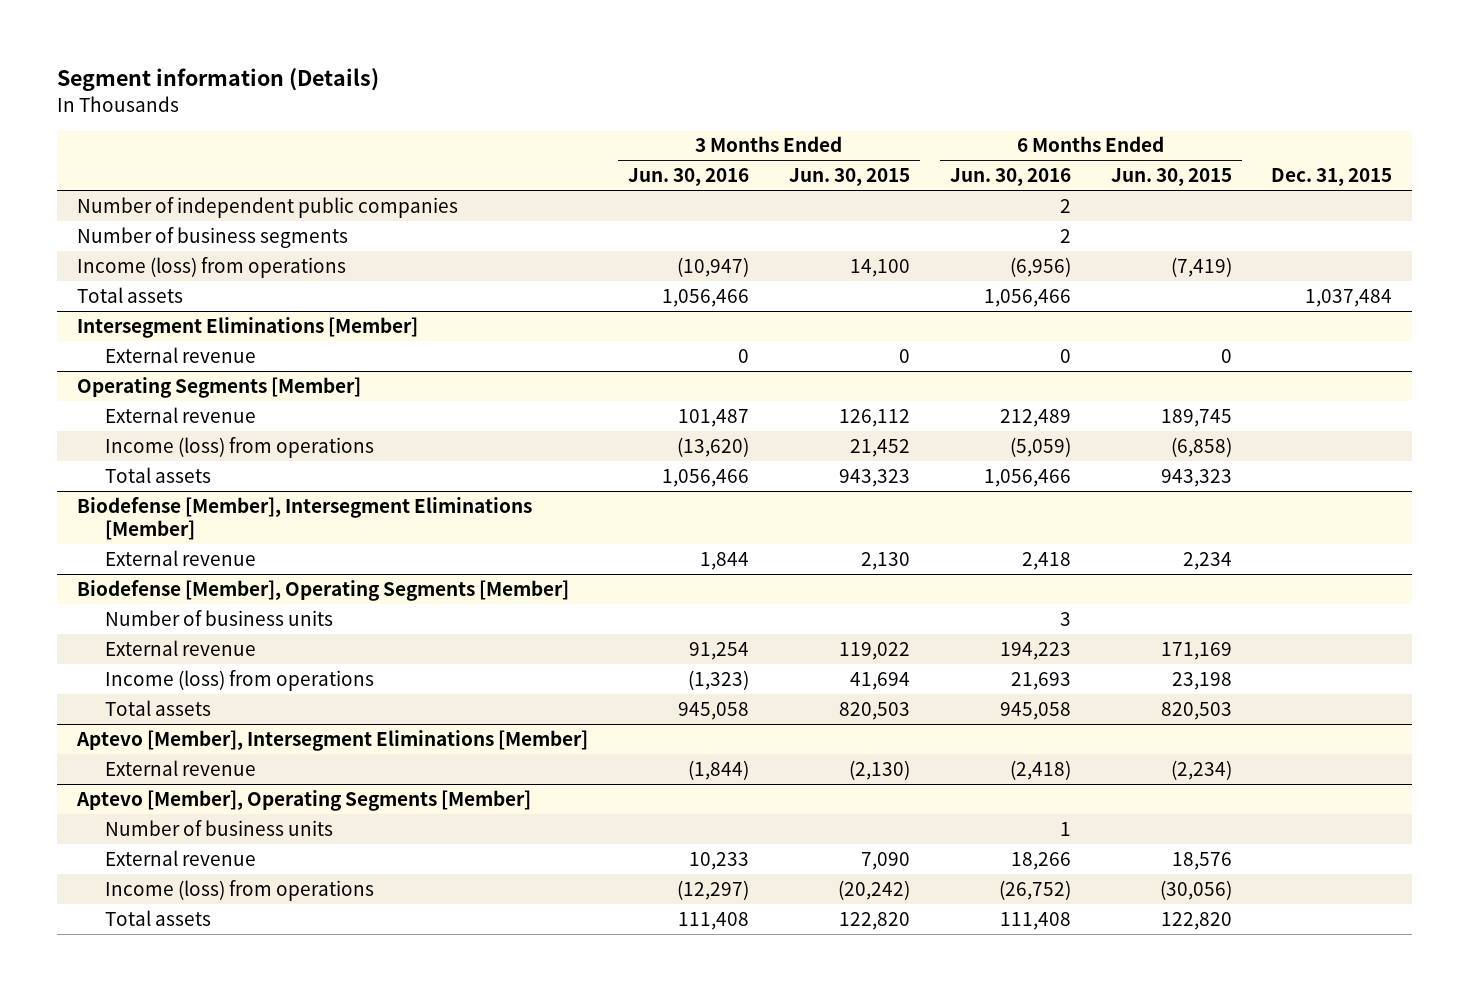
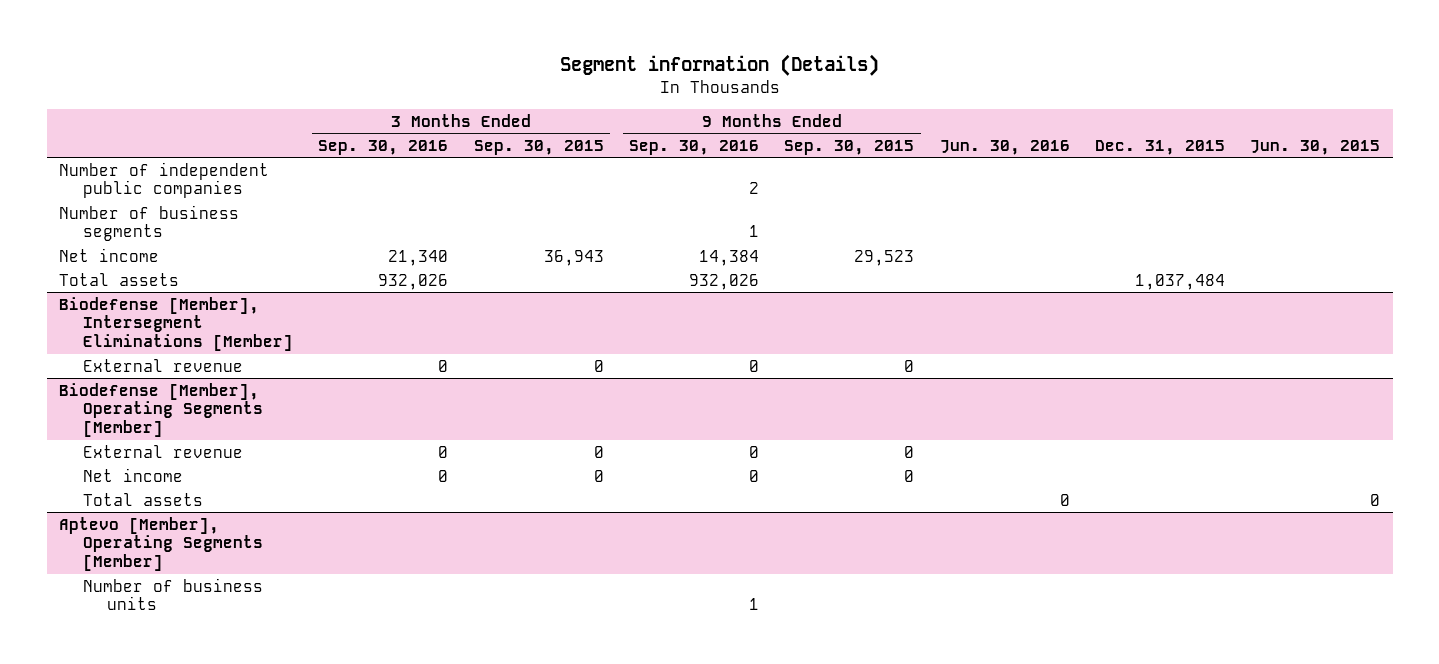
- | 3 Months Ended Jun. 30, 2016 | 3 Months Ended Jun. 30, 2015 | 6 Months Ended Jun. 30, 2016 | 6 Months Ended Jun. 30, 2015 | Dec. 31, 2015
+ | 3 Months Ended Sep. 30, 2016 | 3 Months Ended Sep. 30, 2015 | 9 Months Ended Sep. 30, 2016 | 9 Months Ended Sep. 30, 2015 | Jun. 30, 2016 | Dec. 31, 2015 | Jun. 30, 2015
- Income (loss) from operations | (10,947) | 14,100 | (6,956) | (7,419) |
+ Net income | 21,340 | 36,943 | 14,384 | 29,523 | | |
- Intersegment Eliminations [Member]
- External revenue | 0 | 0 | 0 | 0 |
- Operating Segments [Member]
- External revenue | 101,487 | 126,112 | 212,489 | 189,745 |
- Income (loss) from operations | (13,620) | 21,452 | (5,059) | (6,858) |
- Total assets | 1,056,466 | 943,323 | 1,056,466 | 943,323 |
@ Biodefense [Member], Operating Segments [Member]
- Number of business units | | | 3 | |
- Income (loss) from operations | (1,323) | 41,694 | 21,693 | 23,198 |
+ Net income | 0 | 0 | 0 | 0 | | |
- Aptevo [Member], Intersegment Eliminations [Member]
- External revenue | (1,844) | (2,130) | (2,418) | (2,234) |
@ Aptevo [Member], Operating Segments [Member]
- External revenue | 10,233 | 7,090 | 18,266 | 18,576 |
- Income (loss) from operations | (12,297) | (20,242) | (26,752) | (30,056) |
- Total assets | 111,408 | 122,820 | 111,408 | 122,820 |

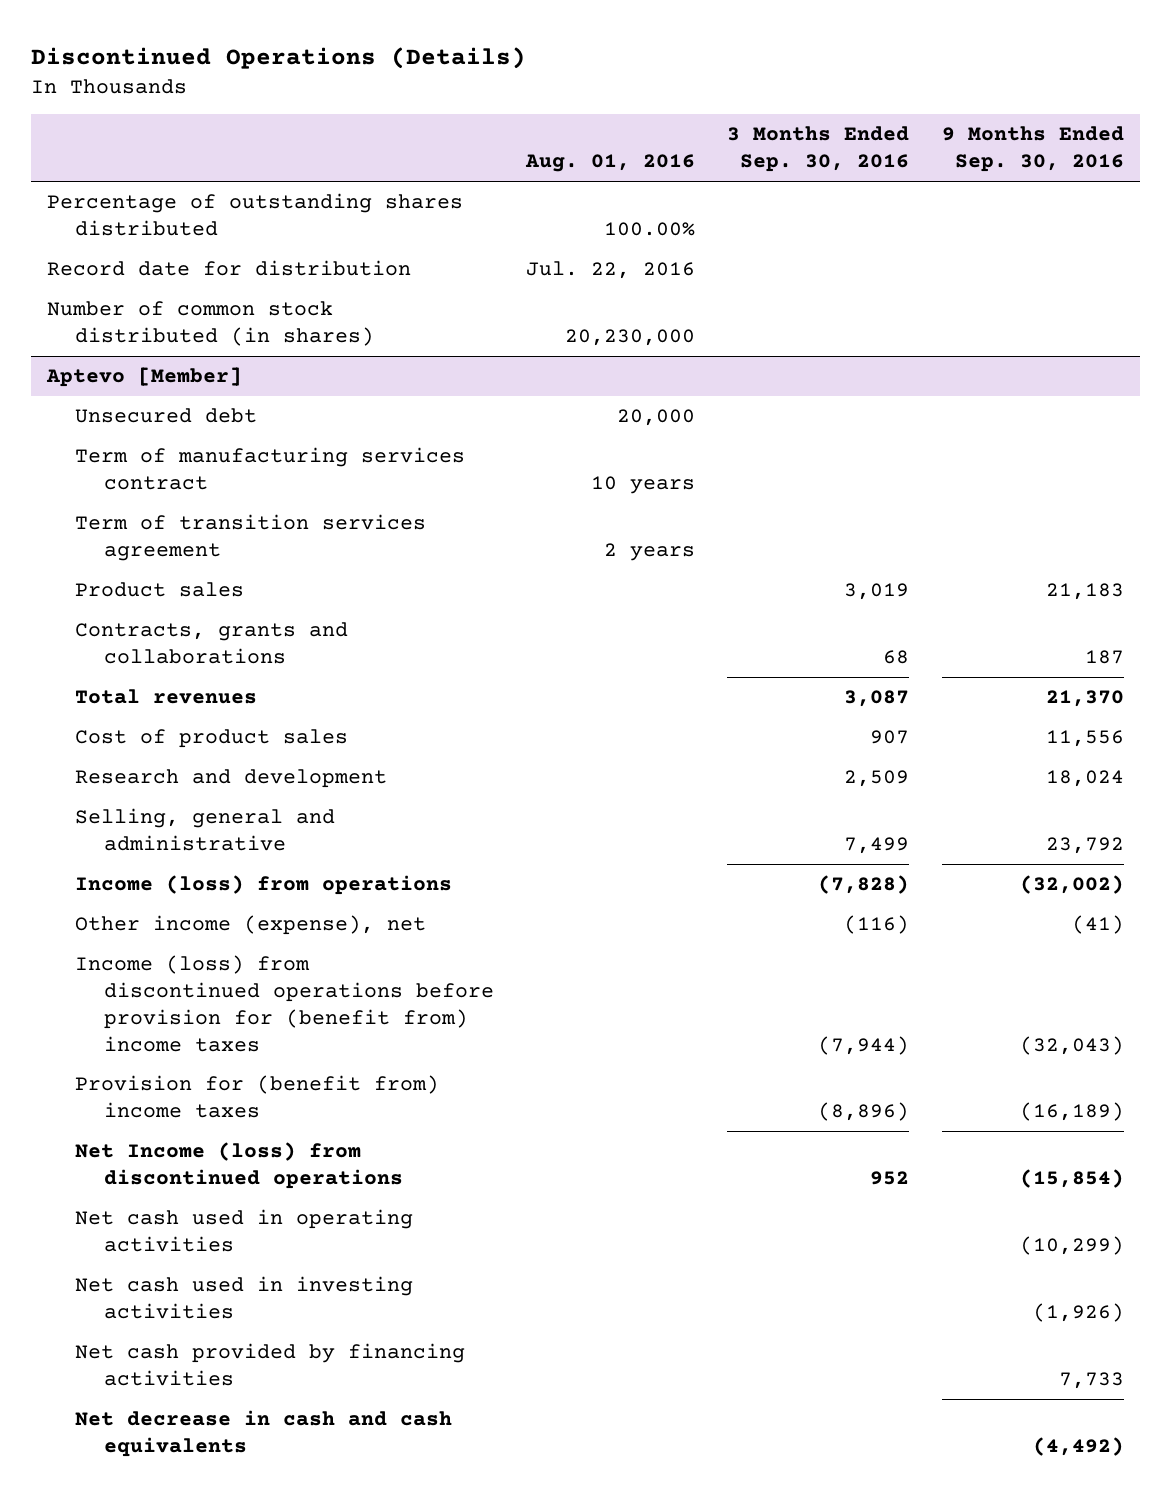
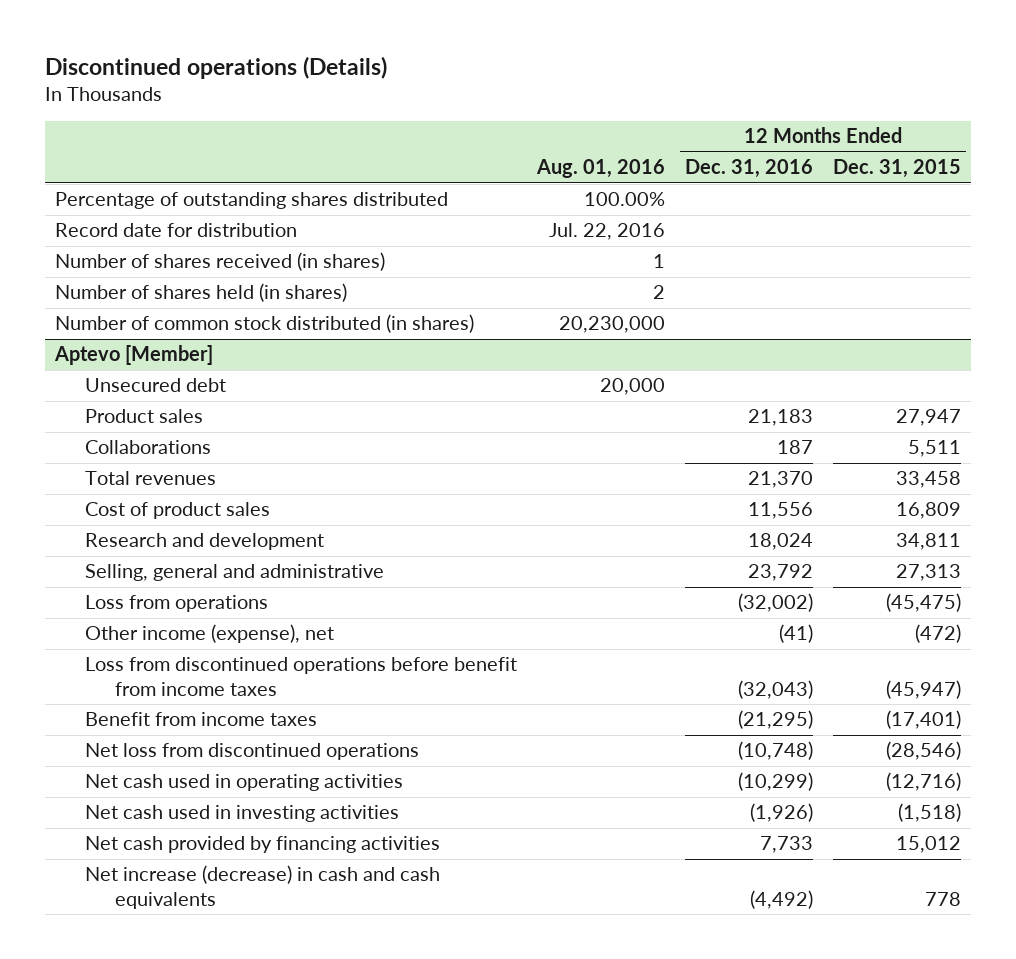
- Discontinued Operations (Details)
+ Discontinued operations (Details)
- | Aug. 01, 2016 | 3 Months Ended Sep. 30, 2016 | 9 Months Ended Sep. 30, 2016
+ | Aug. 01, 2016 | 12 Months Ended Dec. 31, 2016 | 12 Months Ended Dec. 31, 2015
+ Number of shares received (in shares) | 1 | |
+ Number of shares held (in shares) | 2 | |
@ Aptevo [Member]
- Term of manufacturing services contract | 10 years | |
- Term of transition services agreement | 2 years | |
- Contracts, grants and collaborations | | 68 | 187
+ Collaborations | | 187 | 5,511
- Income (loss) from operations | | (7,828) | (32,002)
+ Loss from operations | | (32,002) | (45,475)
- Income (loss) from discontinued operations before provision for (benefit from) income taxes | | (7,944) | (32,043)
- Provision for (benefit from) income taxes | | (8,896) | (16,189)
- Net Income (loss) from discontinued operations | | 952 | (15,854)
+ Loss from discontinued operations before benefit from income taxes | | (32,043) | (45,947)
+ Benefit from income taxes | | (21,295) | (17,401)
+ Net loss from discontinued operations | | (10,748) | (28,546)
- Net decrease in cash and cash equivalents | | | (4,492)
+ Net increase (decrease) in cash and cash equivalents | | (4,492) | 778

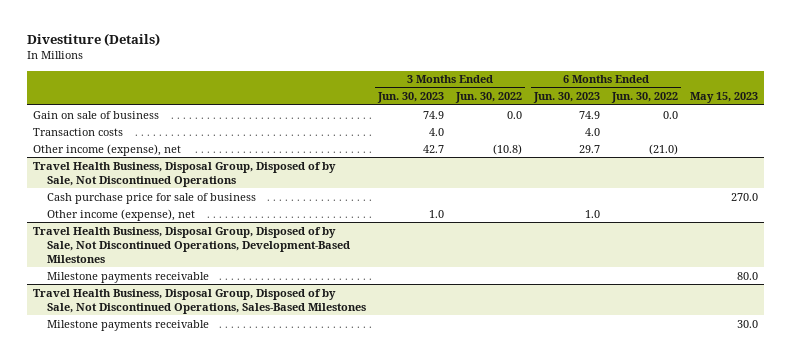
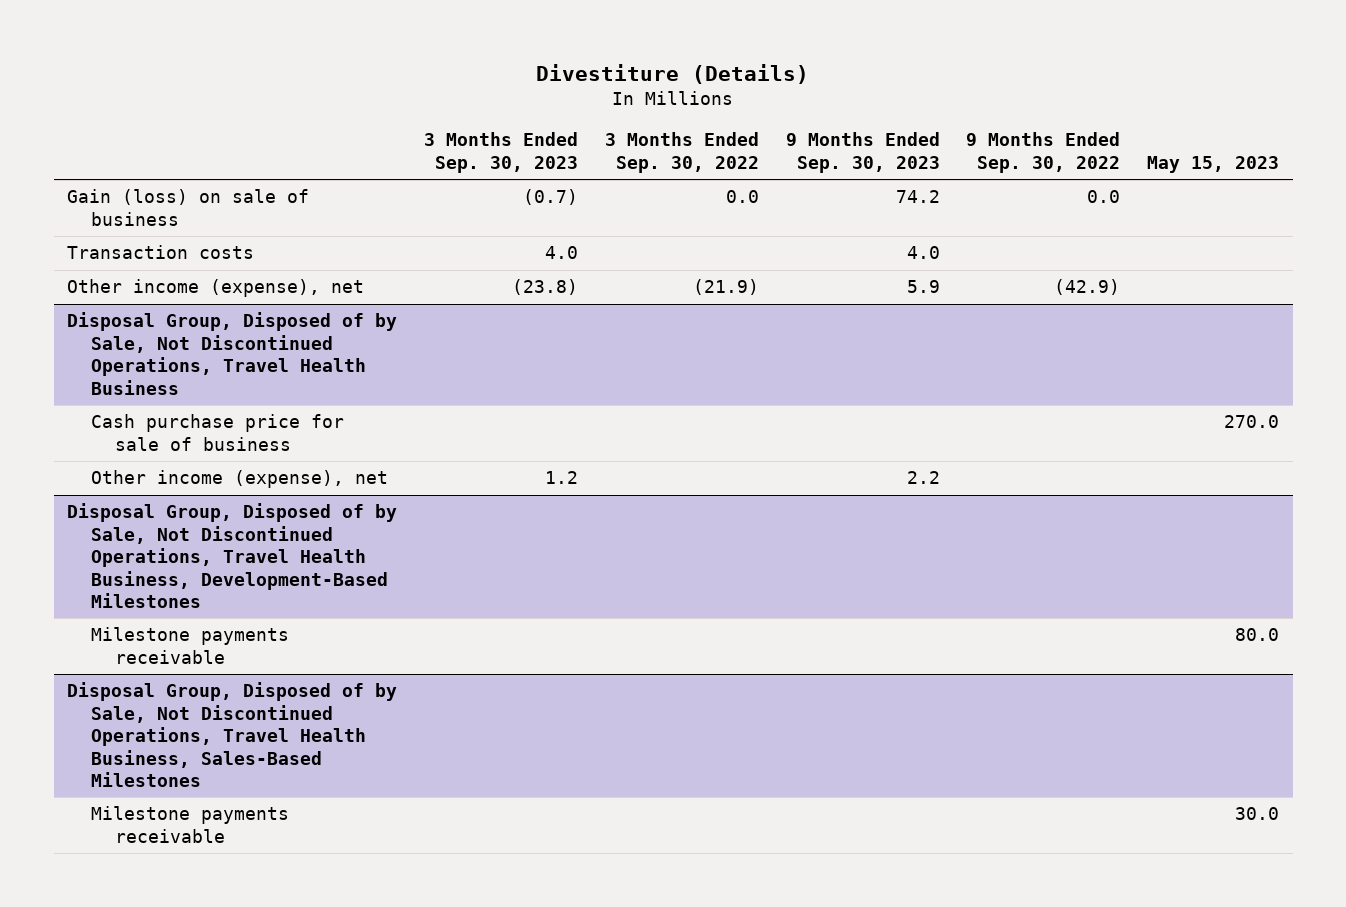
- | 3 Months Ended Jun. 30, 2023 | 3 Months Ended Jun. 30, 2022 | 6 Months Ended Jun. 30, 2023 | 6 Months Ended Jun. 30, 2022 | May 15, 2023
+ | 3 Months Ended Sep. 30, 2023 | 3 Months Ended Sep. 30, 2022 | 9 Months Ended Sep. 30, 2023 | 9 Months Ended Sep. 30, 2022 | May 15, 2023
- Gain on sale of business | 74.9 | 0.0 | 74.9 | 0.0 |
+ Gain (loss) on sale of business | (0.7) | 0.0 | 74.2 | 0.0 |
- Travel Health Business, Disposal Group, Disposed of by Sale, Not Discontinued Operations
+ Disposal Group, Disposed of by Sale, Not Discontinued Operations, Travel Health Business
- Travel Health Business, Disposal Group, Disposed of by Sale, Not Discontinued Operations, Development-Based Milestones
+ Disposal Group, Disposed of by Sale, Not Discontinued Operations, Travel Health Business, Development-Based Milestones
- Travel Health Business, Disposal Group, Disposed of by Sale, Not Discontinued Operations, Sales-Based Milestones
+ Disposal Group, Disposed of by Sale, Not Discontinued Operations, Travel Health Business, Sales-Based Milestones

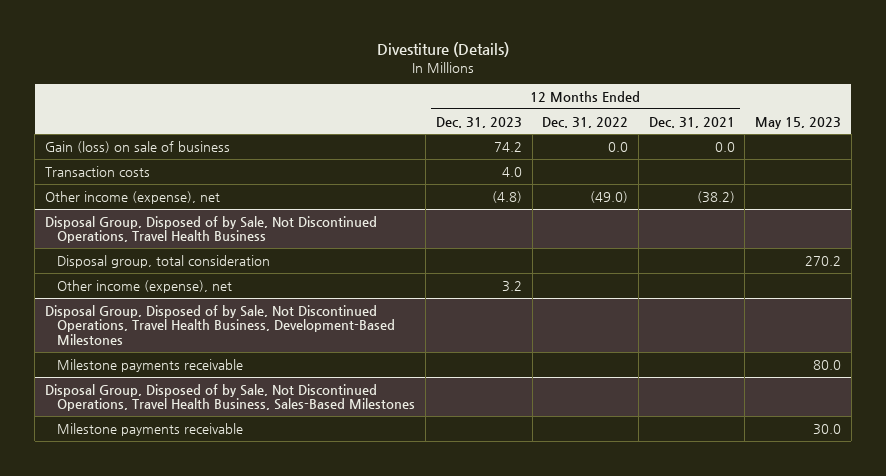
- | 3 Months Ended Sep. 30, 2023 | 3 Months Ended Sep. 30, 2022 | 9 Months Ended Sep. 30, 2023 | 9 Months Ended Sep. 30, 2022 | May 15, 2023
+ | 12 Months Ended Dec. 31, 2023 | 12 Months Ended Dec. 31, 2022 | 12 Months Ended Dec. 31, 2021 | May 15, 2023
@ Disposal Group, Disposed of by Sale, Not Discontinued Operations, Travel Health Business
- Cash purchase price for sale of business | | | | | 270.0
+ Disposal group, total consideration | | | | 270.2

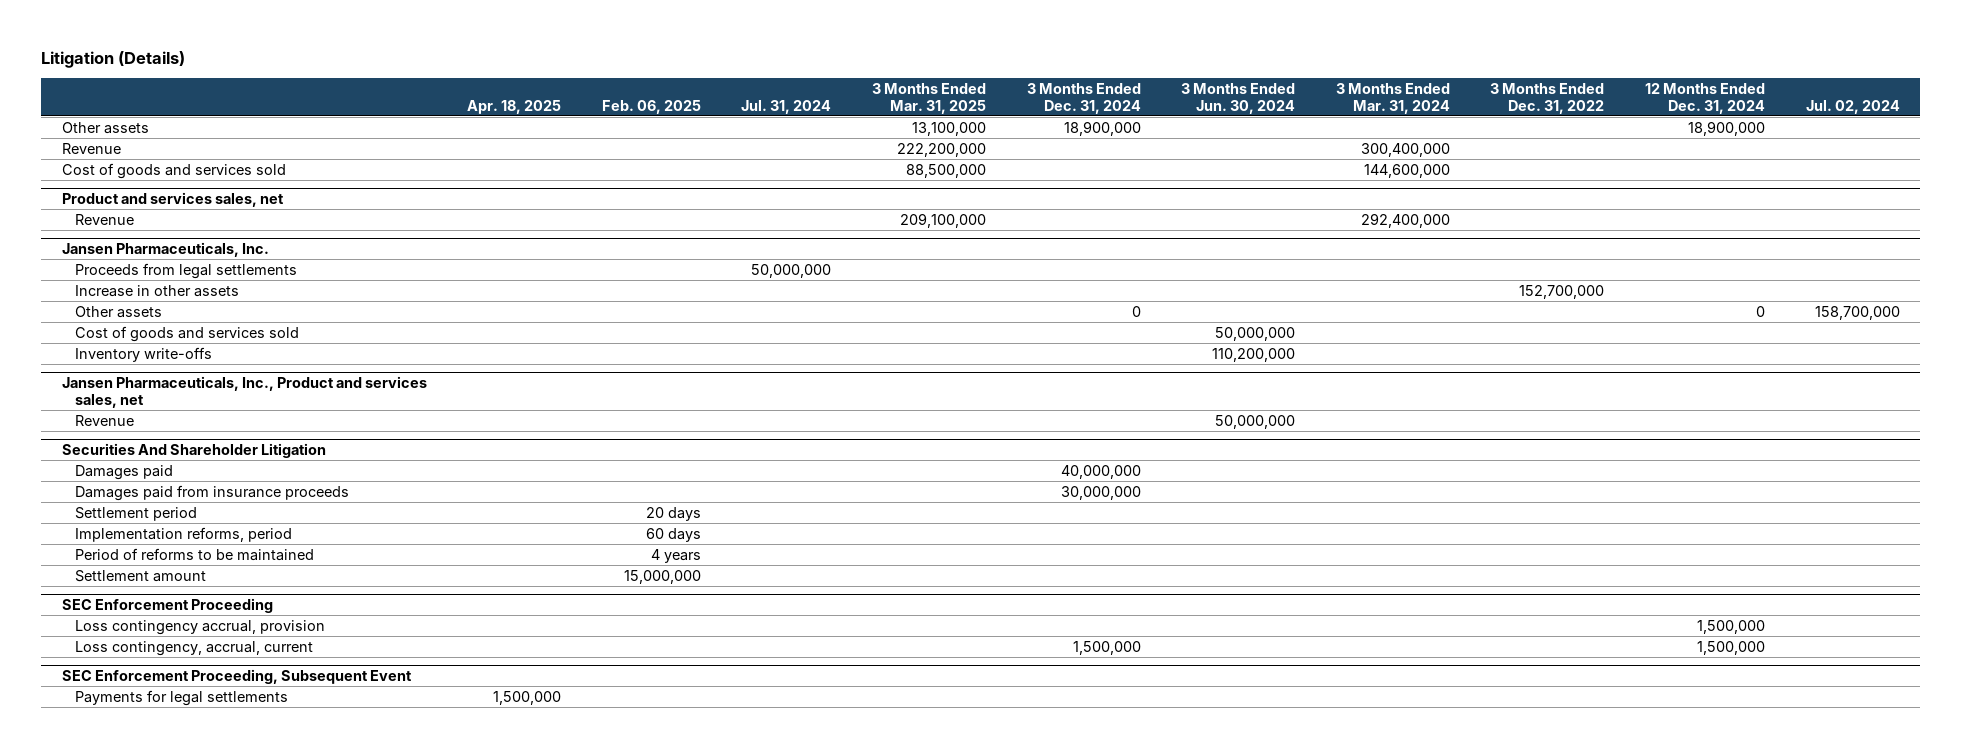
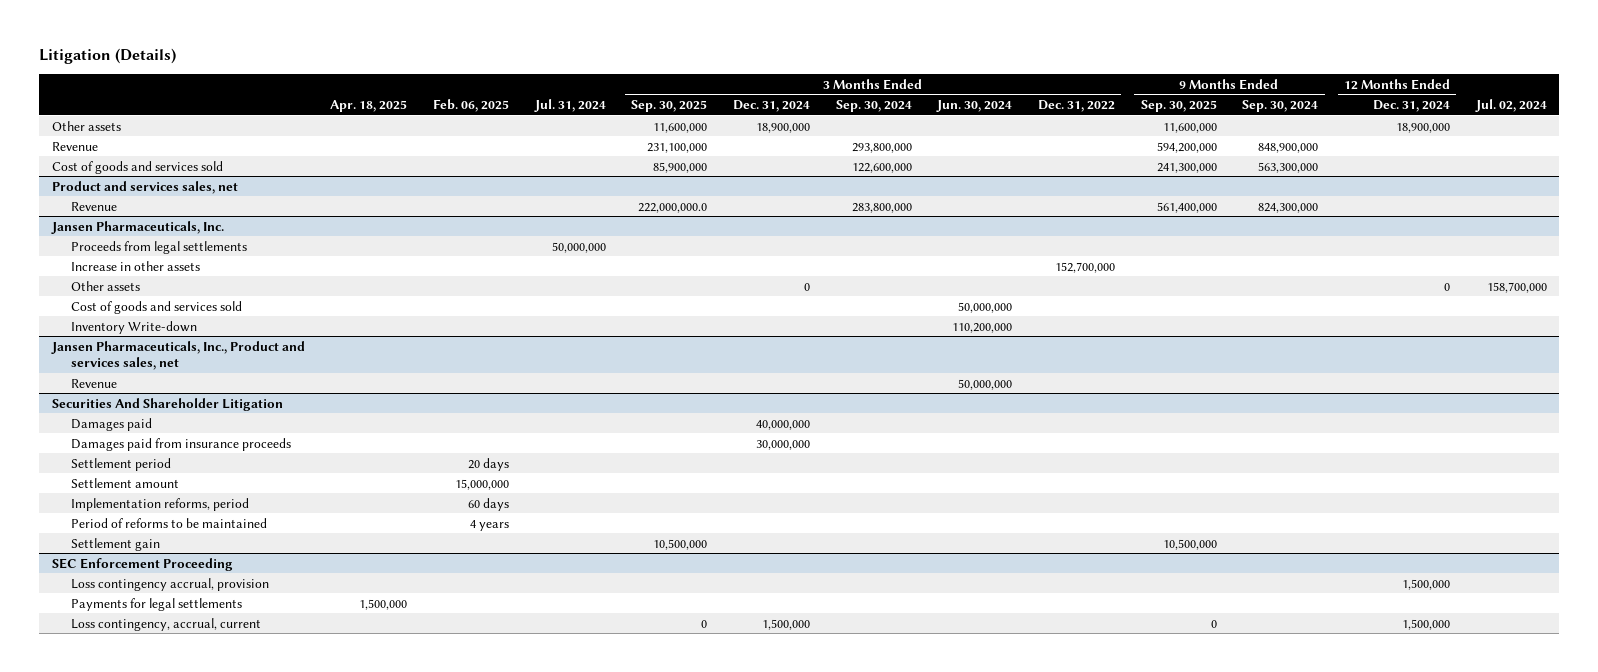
- | Apr. 18, 2025 | Feb. 06, 2025 | Jul. 31, 2024 | 3 Months Ended Mar. 31, 2025 | 3 Months Ended Dec. 31, 2024 | 3 Months Ended Jun. 30, 2024 | 3 Months Ended Mar. 31, 2024 | 3 Months Ended Dec. 31, 2022 | 12 Months Ended Dec. 31, 2024 | Jul. 02, 2024
+ | Apr. 18, 2025 | Feb. 06, 2025 | Jul. 31, 2024 | 3 Months Ended Sep. 30, 2025 | 3 Months Ended Dec. 31, 2024 | 3 Months Ended Sep. 30, 2024 | 3 Months Ended Jun. 30, 2024 | 3 Months Ended Dec. 31, 2022 | 9 Months Ended Sep. 30, 2025 | 9 Months Ended Sep. 30, 2024 | 12 Months Ended Dec. 31, 2024 | Jul. 02, 2024
@ Jansen Pharmaceuticals, Inc.
- Inventory write-offs | | | | | | 110,200,000 | | | |
+ Inventory Write-down | | | | | | | 110,200,000 | | | | |
@ Securities And Shareholder Litigation
moved up: Settlement amount | | 15,000,000 | | | | | | | | | |
+ Settlement gain | | | | 10,500,000 | | | | | 10,500,000 | | |
@ SEC Enforcement Proceeding
+ Payments for legal settlements | 1,500,000 | | | | | | | | | | |
- SEC Enforcement Proceeding, Subsequent Event
- Payments for legal settlements | 1,500,000 | | | | | | | | |

